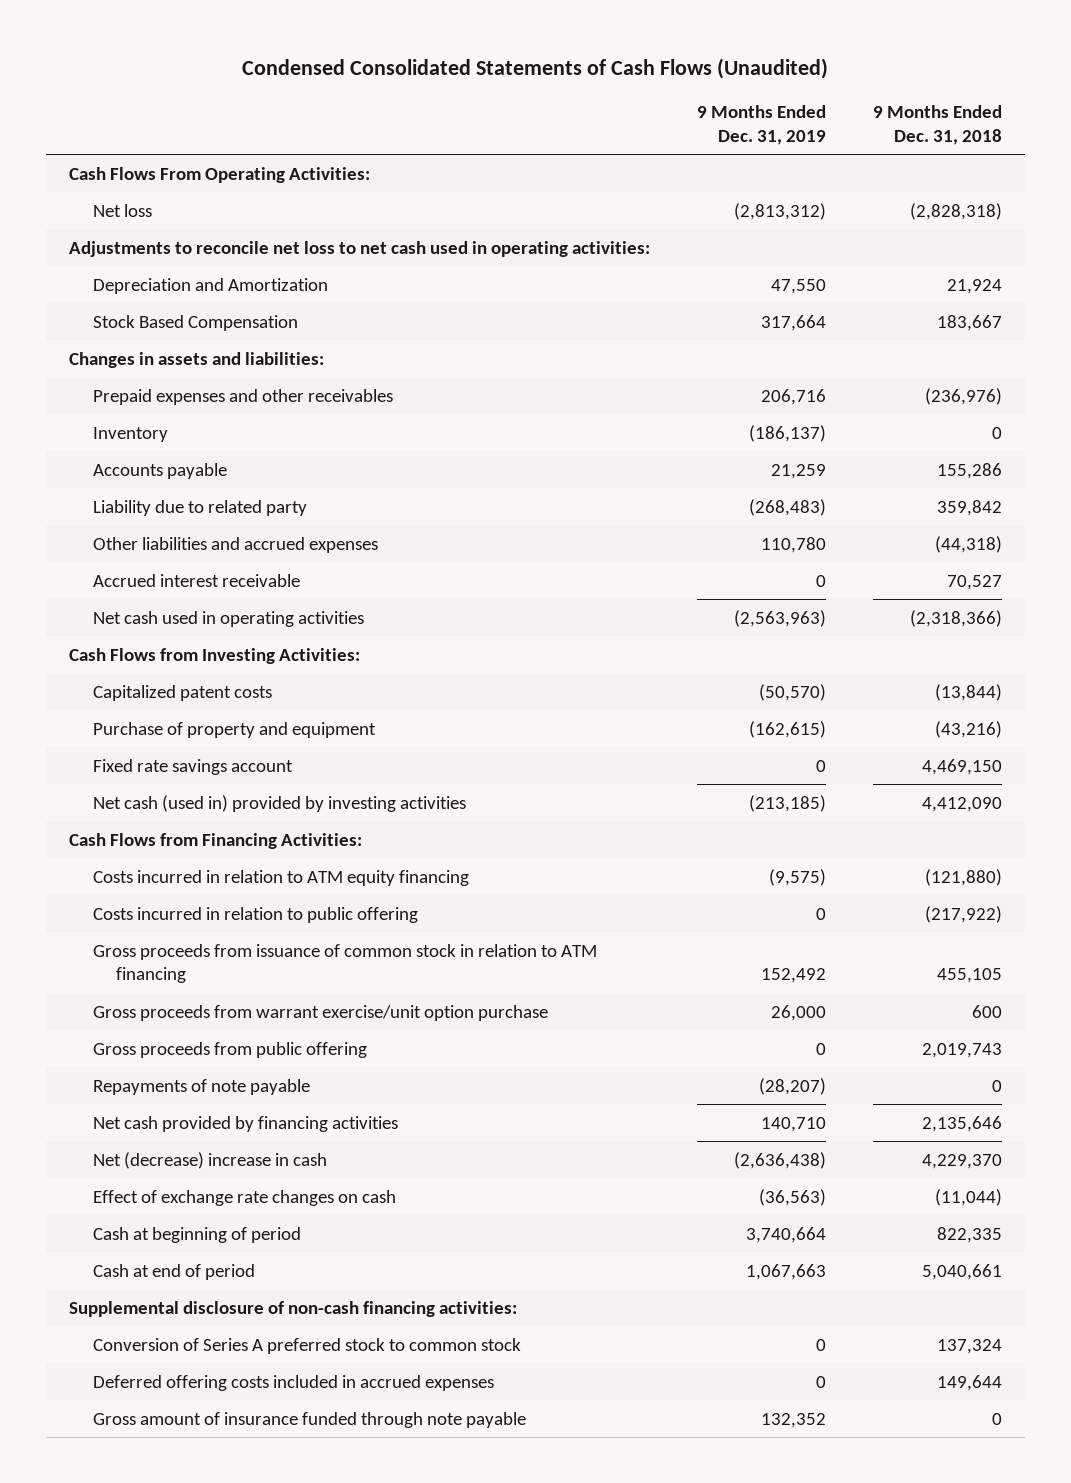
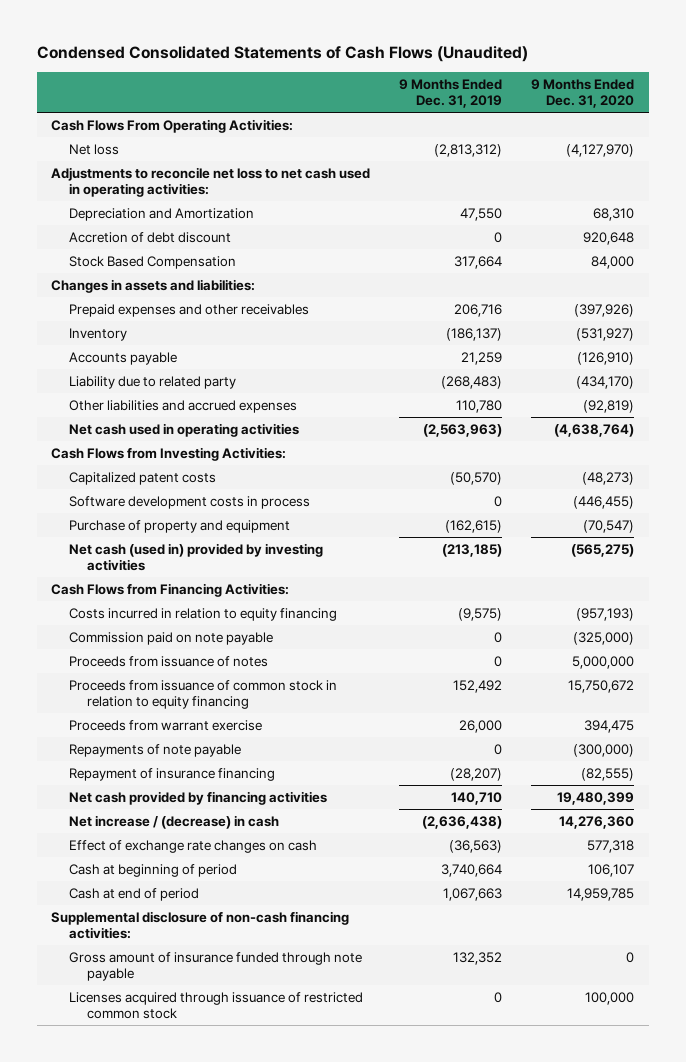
- | 9 Months Ended Dec. 31, 2019 | 9 Months Ended Dec. 31, 2018
+ | 9 Months Ended Dec. 31, 2019 | 9 Months Ended Dec. 31, 2020
+ Accretion of debt discount | 0 | 920,648
- Accrued interest receivable | 0 | 70,527
+ Software development costs in process | 0 | (446,455)
- Fixed rate savings account | 0 | 4,469,150
- Costs incurred in relation to ATM equity financing | (9,575) | (121,880)
- Costs incurred in relation to public offering | 0 | (217,922)
- Gross proceeds from issuance of common stock in relation to ATM financing | 152,492 | 455,105
- Gross proceeds from warrant exercise/unit option purchase | 26,000 | 600
- Gross proceeds from public offering | 0 | 2,019,743
- Repayments of note payable | (28,207) | 0
+ Costs incurred in relation to equity financing | (9,575) | (957,193)
+ Commission paid on note payable | 0 | (325,000)
+ Proceeds from issuance of notes | 0 | 5,000,000
+ Proceeds from issuance of common stock in relation to equity financing | 152,492 | 15,750,672
+ Proceeds from warrant exercise | 26,000 | 394,475
+ Repayments of note payable | 0 | (300,000)
+ Repayment of insurance financing | (28,207) | (82,555)
- Net (decrease) increase in cash | (2,636,438) | 4,229,370
+ Net increase / (decrease) in cash | (2,636,438) | 14,276,360
- Conversion of Series A preferred stock to common stock | 0 | 137,324
- Deferred offering costs included in accrued expenses | 0 | 149,644
+ Licenses acquired through issuance of restricted common stock | 0 | 100,000

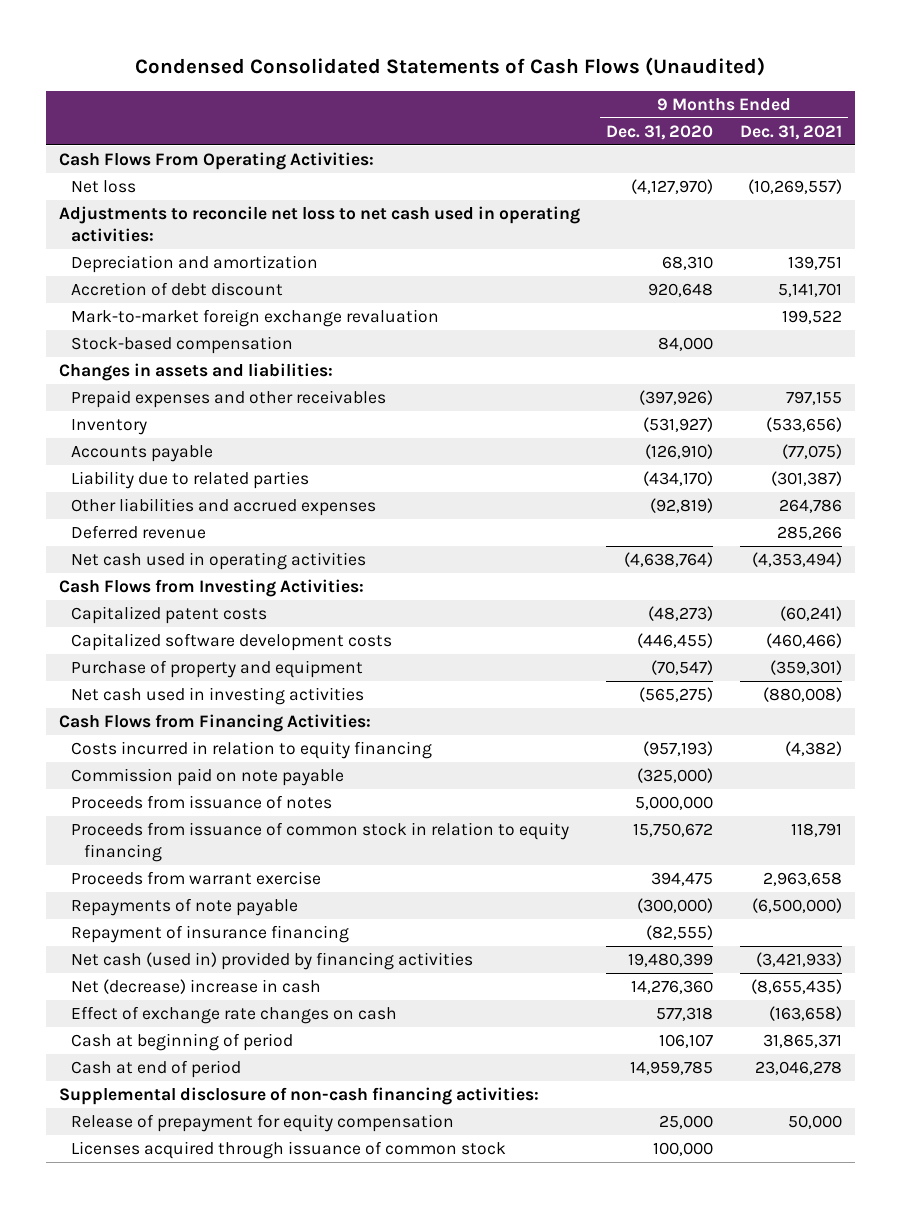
- | 9 Months Ended Dec. 31, 2019 | 9 Months Ended Dec. 31, 2020
+ | 9 Months Ended Dec. 31, 2020 | 9 Months Ended Dec. 31, 2021
- Depreciation and Amortization | 47,550 | 68,310
+ Depreciation and amortization | 68,310 | 139,751
- Stock Based Compensation | 317,664 | 84,000
+ Mark-to-market foreign exchange revaluation | | 199,522
+ Stock-based compensation | 84,000 |
- Liability due to related party | (268,483) | (434,170)
+ Liability due to related parties | (434,170) | (301,387)
+ Deferred revenue | | 285,266
- Software development costs in process | 0 | (446,455)
+ Capitalized software development costs | (446,455) | (460,466)
- Net cash (used in) provided by investing activities | (213,185) | (565,275)
+ Net cash used in investing activities | (565,275) | (880,008)
- Net cash provided by financing activities | 140,710 | 19,480,399
- Net increase / (decrease) in cash | (2,636,438) | 14,276,360
+ Net cash (used in) provided by financing activities | 19,480,399 | (3,421,933)
+ Net (decrease) increase in cash | 14,276,360 | (8,655,435)
- Gross amount of insurance funded through note payable | 132,352 | 0
- Licenses acquired through issuance of restricted common stock | 0 | 100,000
+ Release of prepayment for equity compensation | 25,000 | 50,000
+ Licenses acquired through issuance of common stock | 100,000 |

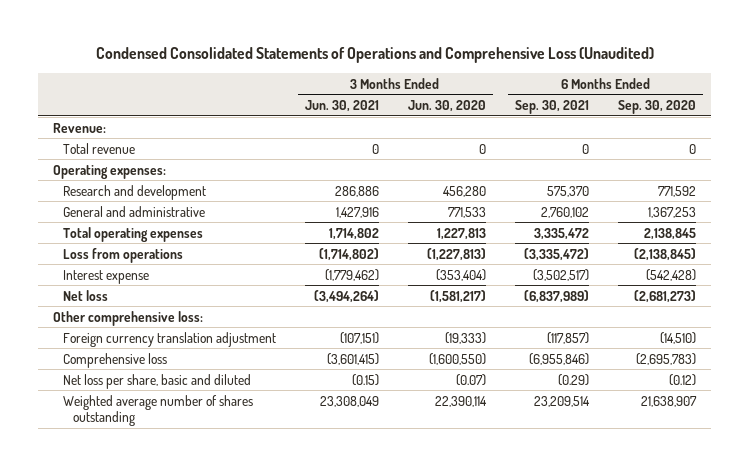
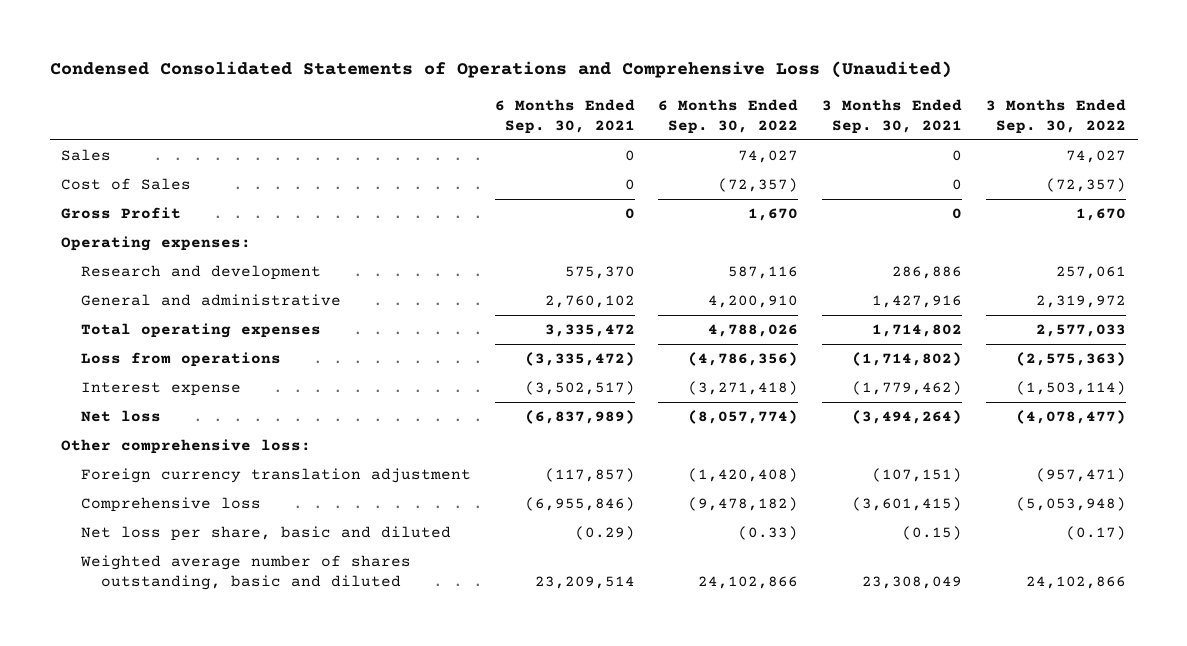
- | 3 Months Ended Jun. 30, 2021 | 3 Months Ended Jun. 30, 2020 | 6 Months Ended Sep. 30, 2021 | 6 Months Ended Sep. 30, 2020
+ | 6 Months Ended Sep. 30, 2021 | 6 Months Ended Sep. 30, 2022 | 3 Months Ended Sep. 30, 2021 | 3 Months Ended Sep. 30, 2022
- Revenue:
- Total revenue | 0 | 0 | 0 | 0
+ Sales | 0 | 74,027 | 0 | 74,027
+ Cost of Sales | 0 | (72,357) | 0 | (72,357)
+ Gross Profit | 0 | 1,670 | 0 | 1,670
- Weighted average number of shares outstanding | 23,308,049 | 22,390,114 | 23,209,514 | 21,638,907
+ Weighted average number of shares outstanding, basic and diluted | 23,209,514 | 24,102,866 | 23,308,049 | 24,102,866

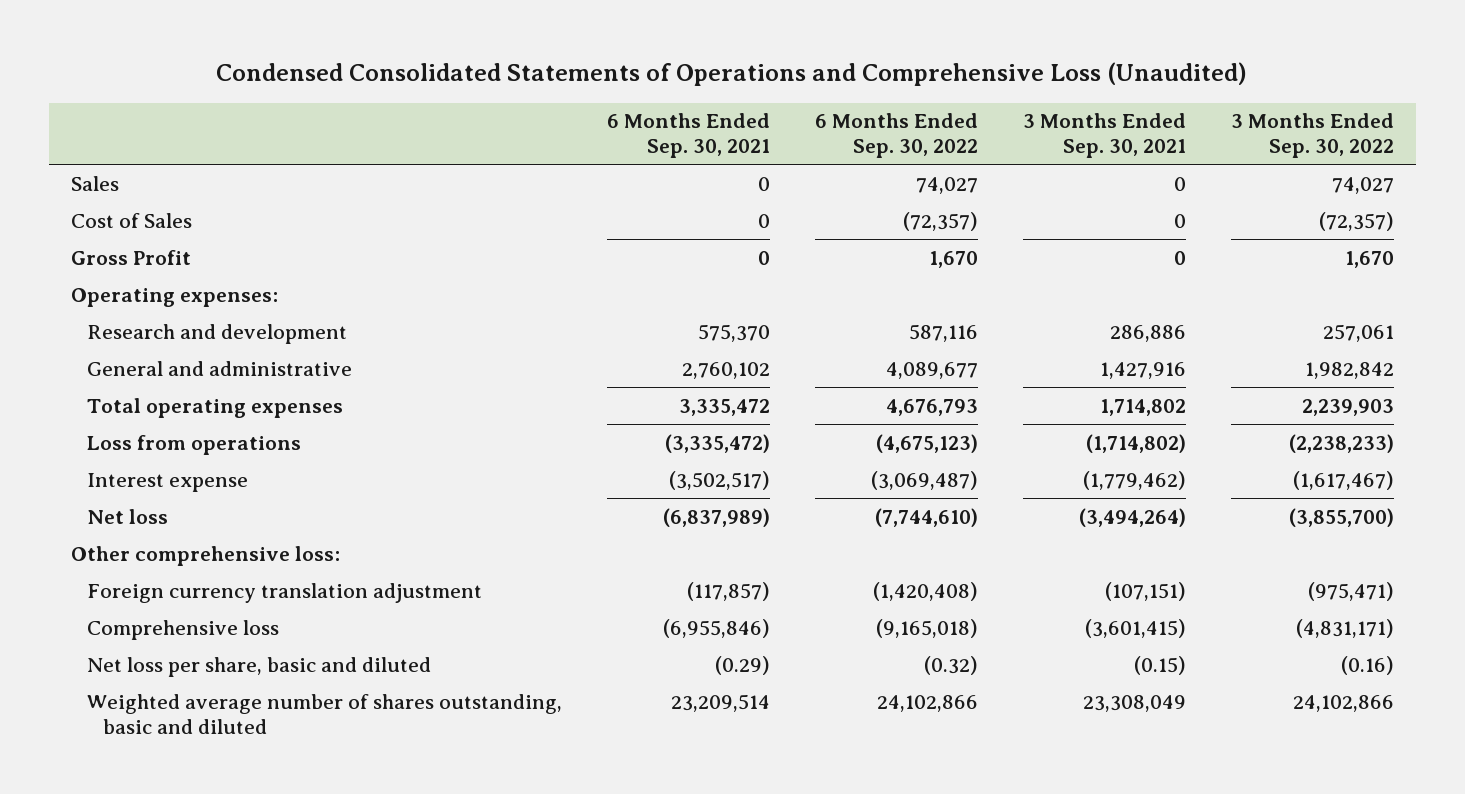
- General and administrative | 2,760,102 | 4,200,910 | 1,427,916 | 2,319,972
- Total operating expenses | 3,335,472 | 4,788,026 | 1,714,802 | 2,577,033
- Loss from operations | (3,335,472) | (4,786,356) | (1,714,802) | (2,575,363)
- Interest expense | (3,502,517) | (3,271,418) | (1,779,462) | (1,503,114)
- Net loss | (6,837,989) | (8,057,774) | (3,494,264) | (4,078,477)
+ General and administrative | 2,760,102 | 4,089,677 | 1,427,916 | 1,982,842
+ Total operating expenses | 3,335,472 | 4,676,793 | 1,714,802 | 2,239,903
+ Loss from operations | (3,335,472) | (4,675,123) | (1,714,802) | (2,238,233)
+ Interest expense | (3,502,517) | (3,069,487) | (1,779,462) | (1,617,467)
+ Net loss | (6,837,989) | (7,744,610) | (3,494,264) | (3,855,700)
- Foreign currency translation adjustment | (117,857) | (1,420,408) | (107,151) | (957,471)
- Comprehensive loss | (6,955,846) | (9,478,182) | (3,601,415) | (5,053,948)
- Net loss per share, basic and diluted | (0.29) | (0.33) | (0.15) | (0.17)
+ Foreign currency translation adjustment | (117,857) | (1,420,408) | (107,151) | (975,471)
+ Comprehensive loss | (6,955,846) | (9,165,018) | (3,601,415) | (4,831,171)
+ Net loss per share, basic and diluted | (0.29) | (0.32) | (0.15) | (0.16)

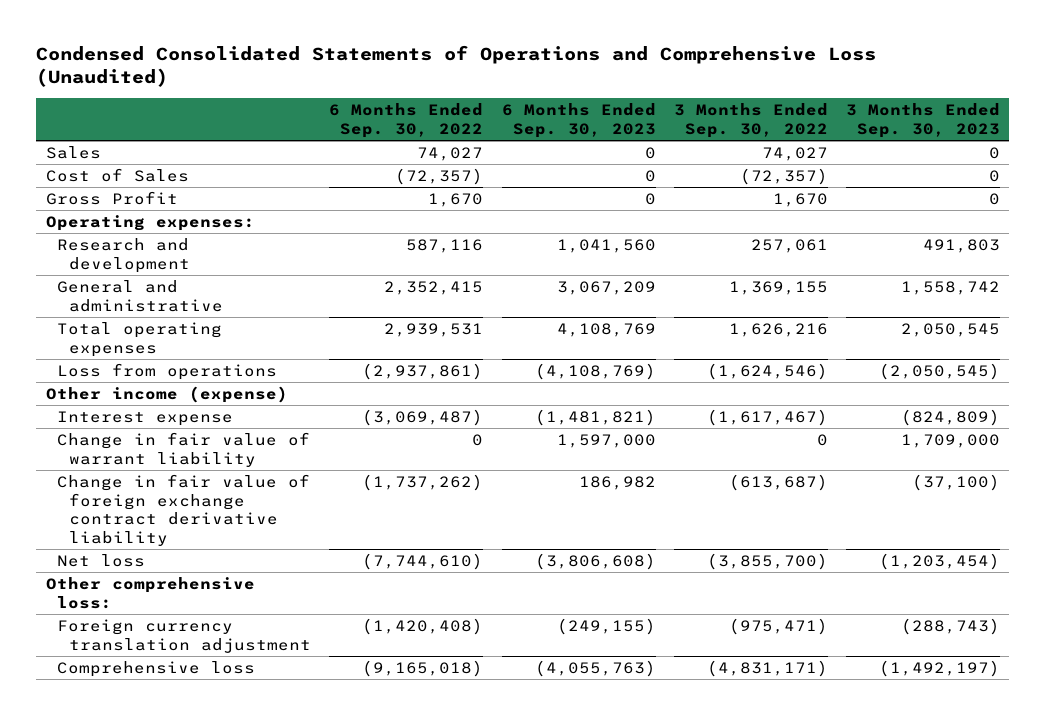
- | 6 Months Ended Sep. 30, 2021 | 6 Months Ended Sep. 30, 2022 | 3 Months Ended Sep. 30, 2021 | 3 Months Ended Sep. 30, 2022
+ | 6 Months Ended Sep. 30, 2022 | 6 Months Ended Sep. 30, 2023 | 3 Months Ended Sep. 30, 2022 | 3 Months Ended Sep. 30, 2023
- General and administrative | 2,760,102 | 4,089,677 | 1,427,916 | 1,982,842
- Total operating expenses | 3,335,472 | 4,676,793 | 1,714,802 | 2,239,903
- Loss from operations | (3,335,472) | (4,675,123) | (1,714,802) | (2,238,233)
+ General and administrative | 2,352,415 | 3,067,209 | 1,369,155 | 1,558,742
+ Total operating expenses | 2,939,531 | 4,108,769 | 1,626,216 | 2,050,545
+ Loss from operations | (2,937,861) | (4,108,769) | (1,624,546) | (2,050,545)
+ Other income (expense)
+ Change in fair value of warrant liability | 0 | 1,597,000 | 0 | 1,709,000
+ Change in fair value of foreign exchange contract derivative liability | (1,737,262) | 186,982 | (613,687) | (37,100)
- Net loss per share, basic and diluted | (0.29) | (0.32) | (0.15) | (0.16)
- Weighted average number of shares outstanding, basic and diluted | 23,209,514 | 24,102,866 | 23,308,049 | 24,102,866

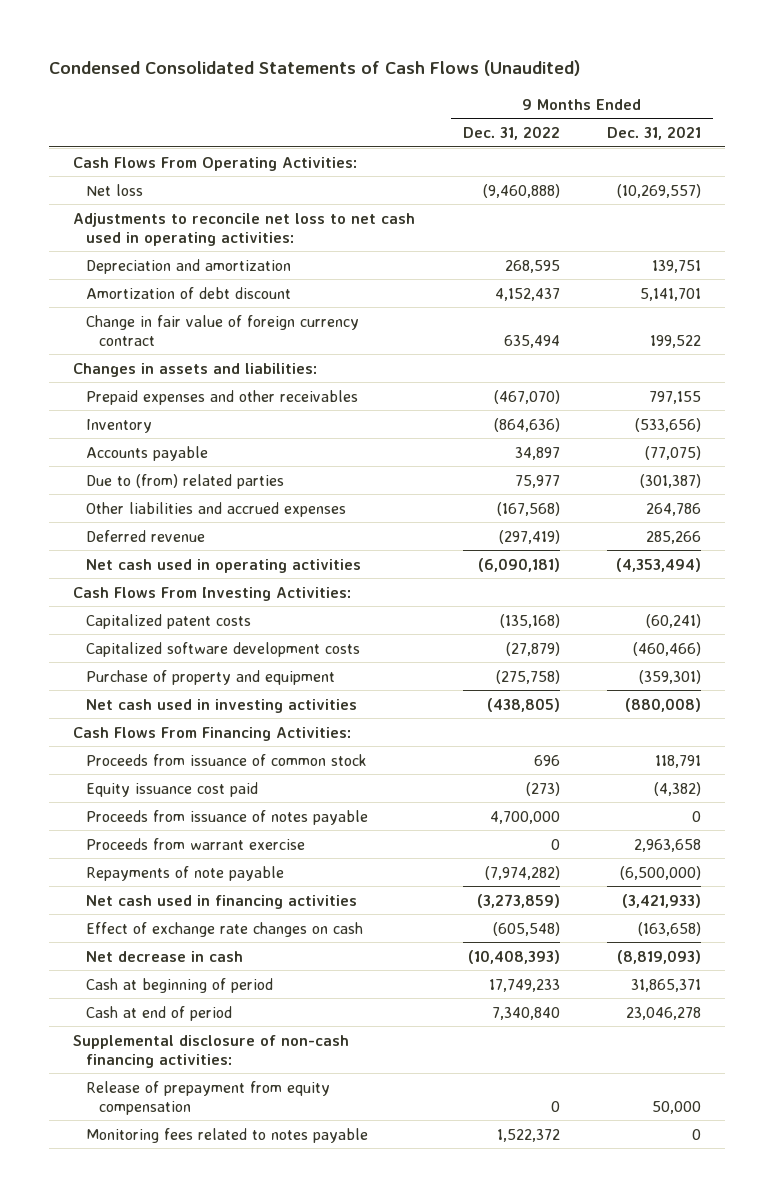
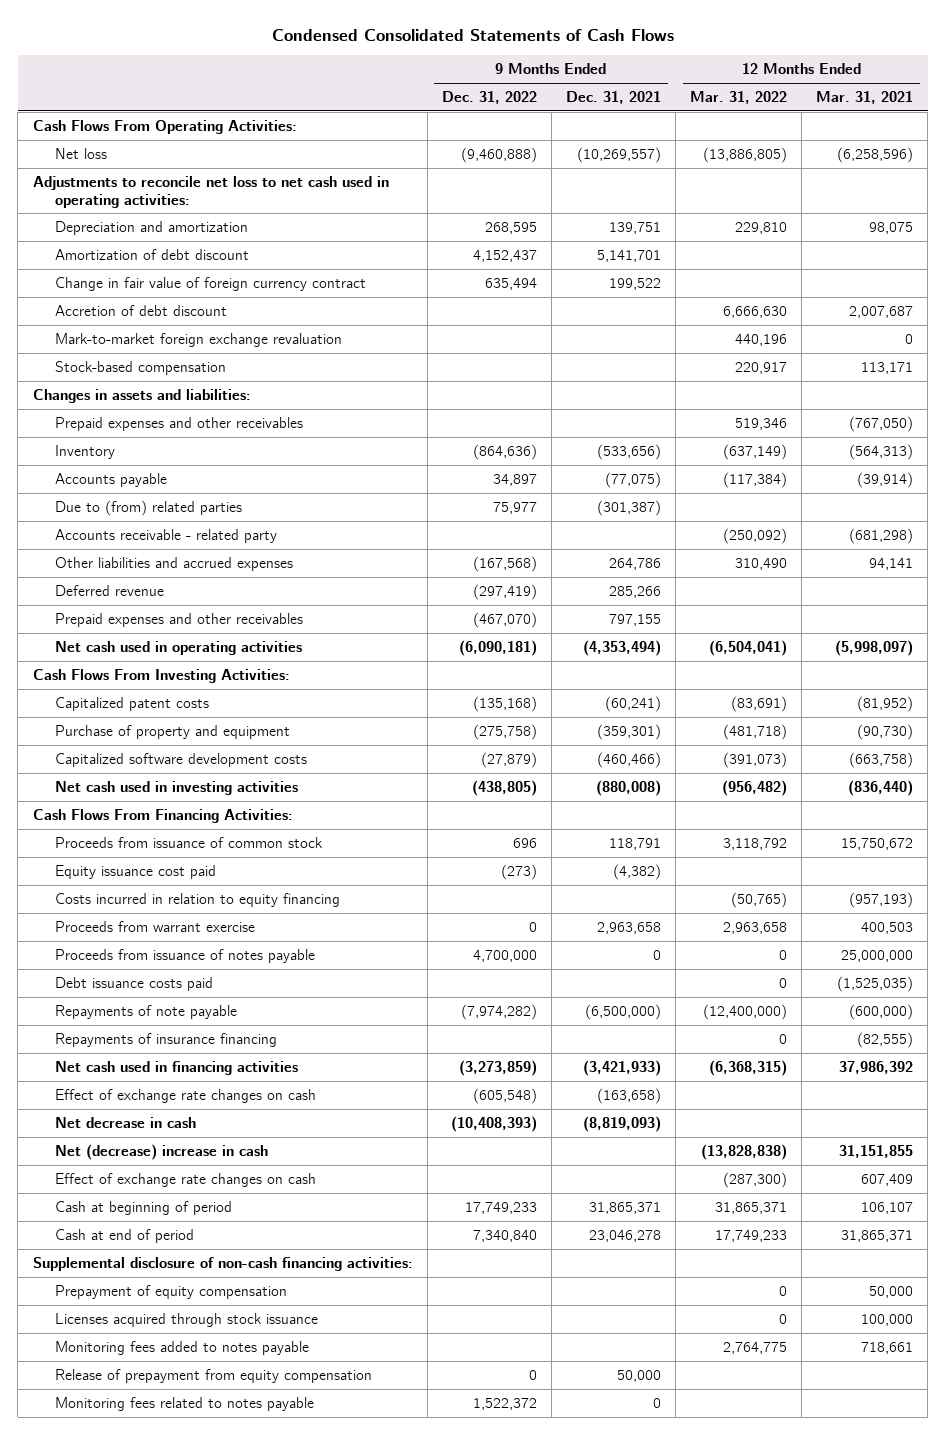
- Condensed Consolidated Statements of Cash Flows (Unaudited)
+ Condensed Consolidated Statements of Cash Flows
- | 9 Months Ended Dec. 31, 2022 | 9 Months Ended Dec. 31, 2021
+ | 9 Months Ended Dec. 31, 2022 | 9 Months Ended Dec. 31, 2021 | 12 Months Ended Mar. 31, 2022 | 12 Months Ended Mar. 31, 2021
+ Accretion of debt discount | | | 6,666,630 | 2,007,687
+ Mark-to-market foreign exchange revaluation | | | 440,196 | 0
+ Stock-based compensation | | | 220,917 | 113,171
+ Prepaid expenses and other receivables | | | 519,346 | (767,050)
+ Accounts receivable - related party | | | (250,092) | (681,298)
moved down: Prepaid expenses and other receivables | (467,070) | 797,155 | |
moved down: Capitalized software development costs | (27,879) | (460,466) | (391,073) | (663,758)
+ Costs incurred in relation to equity financing | | | (50,765) | (957,193)
moved down: Proceeds from issuance of notes payable | 4,700,000 | 0 | 0 | 25,000,000
+ Debt issuance costs paid | | | 0 | (1,525,035)
+ Repayments of insurance financing | | | 0 | (82,555)
+ Net (decrease) increase in cash | | | (13,828,838) | 31,151,855
+ Effect of exchange rate changes on cash | | | (287,300) | 607,409
+ Prepayment of equity compensation | | | 0 | 50,000
+ Licenses acquired through stock issuance | | | 0 | 100,000
+ Monitoring fees added to notes payable | | | 2,764,775 | 718,661

